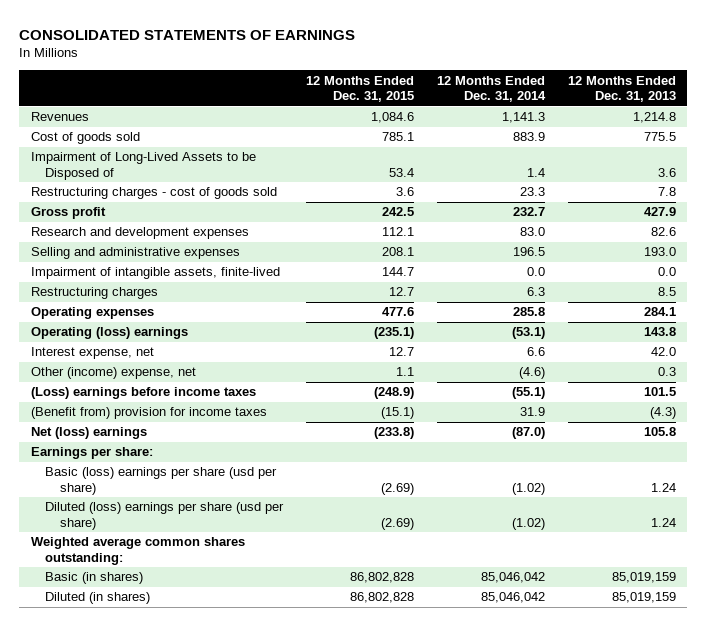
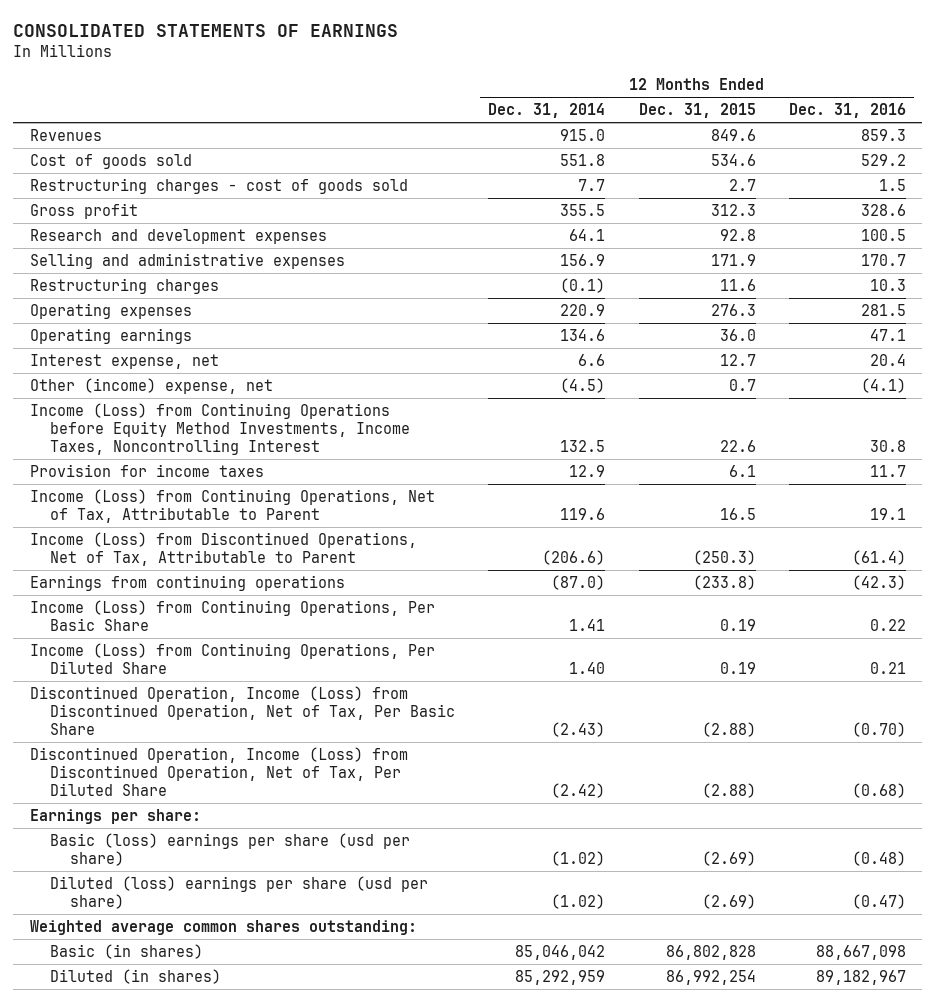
- | 12 Months Ended Dec. 31, 2015 | 12 Months Ended Dec. 31, 2014 | 12 Months Ended Dec. 31, 2013
+ | 12 Months Ended Dec. 31, 2014 | 12 Months Ended Dec. 31, 2015 | 12 Months Ended Dec. 31, 2016
- Revenues | 1,084.6 | 1,141.3 | 1,214.8
- Cost of goods sold | 785.1 | 883.9 | 775.5
- Impairment of Long-Lived Assets to be Disposed of | 53.4 | 1.4 | 3.6
- Restructuring charges - cost of goods sold | 3.6 | 23.3 | 7.8
- Gross profit | 242.5 | 232.7 | 427.9
- Research and development expenses | 112.1 | 83.0 | 82.6
- Selling and administrative expenses | 208.1 | 196.5 | 193.0
- Impairment of intangible assets, finite-lived | 144.7 | 0.0 | 0.0
- Restructuring charges | 12.7 | 6.3 | 8.5
- Operating expenses | 477.6 | 285.8 | 284.1
- Operating (loss) earnings | (235.1) | (53.1) | 143.8
+ Revenues | 915.0 | 849.6 | 859.3
+ Cost of goods sold | 551.8 | 534.6 | 529.2
+ Restructuring charges - cost of goods sold | 7.7 | 2.7 | 1.5
+ Gross profit | 355.5 | 312.3 | 328.6
+ Research and development expenses | 64.1 | 92.8 | 100.5
+ Selling and administrative expenses | 156.9 | 171.9 | 170.7
+ Restructuring charges | (0.1) | 11.6 | 10.3
+ Operating expenses | 220.9 | 276.3 | 281.5
+ Operating earnings | 134.6 | 36.0 | 47.1
- Other (income) expense, net | 1.1 | (4.6) | 0.3
- (Loss) earnings before income taxes | (248.9) | (55.1) | 101.5
- (Benefit from) provision for income taxes | (15.1) | 31.9 | (4.3)
- Net (loss) earnings | (233.8) | (87.0) | 105.8
+ Other (income) expense, net | (4.5) | 0.7 | (4.1)
+ Income (Loss) from Continuing Operations before Equity Method Investments, Income Taxes, Noncontrolling Interest | 132.5 | 22.6 | 30.8
+ Provision for income taxes | 12.9 | 6.1 | 11.7
+ Income (Loss) from Continuing Operations, Net of Tax, Attributable to Parent | 119.6 | 16.5 | 19.1
+ Income (Loss) from Discontinued Operations, Net of Tax, Attributable to Parent | (206.6) | (250.3) | (61.4)
+ Earnings from continuing operations | (87.0) | (233.8) | (42.3)
+ Income (Loss) from Continuing Operations, Per Basic Share | 1.41 | 0.19 | 0.22
+ Income (Loss) from Continuing Operations, Per Diluted Share | 1.40 | 0.19 | 0.21
+ Discontinued Operation, Income (Loss) from Discontinued Operation, Net of Tax, Per Basic Share | (2.43) | (2.88) | (0.70)
+ Discontinued Operation, Income (Loss) from Discontinued Operation, Net of Tax, Per Diluted Share | (2.42) | (2.88) | (0.68)
- Diluted (in shares) | 86,802,828 | 85,046,042 | 85,019,159
+ Diluted (in shares) | 85,292,959 | 86,992,254 | 89,182,967

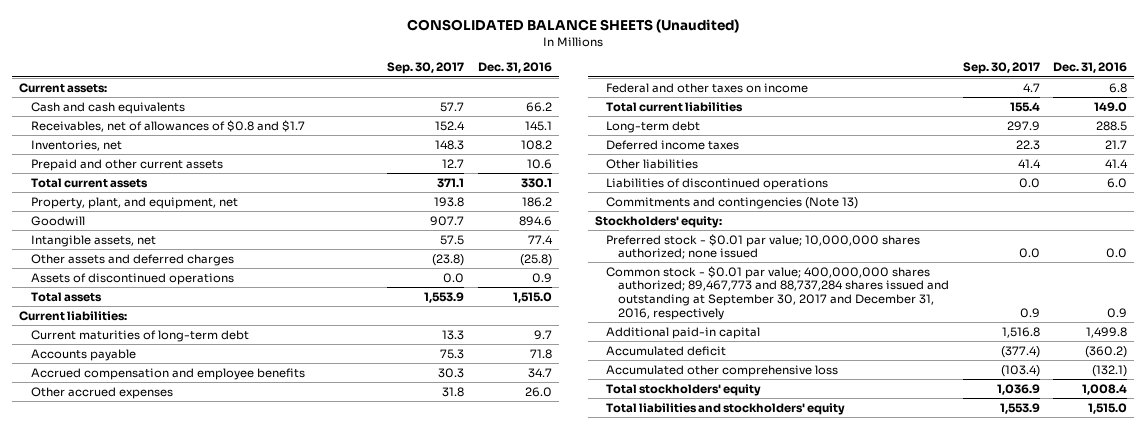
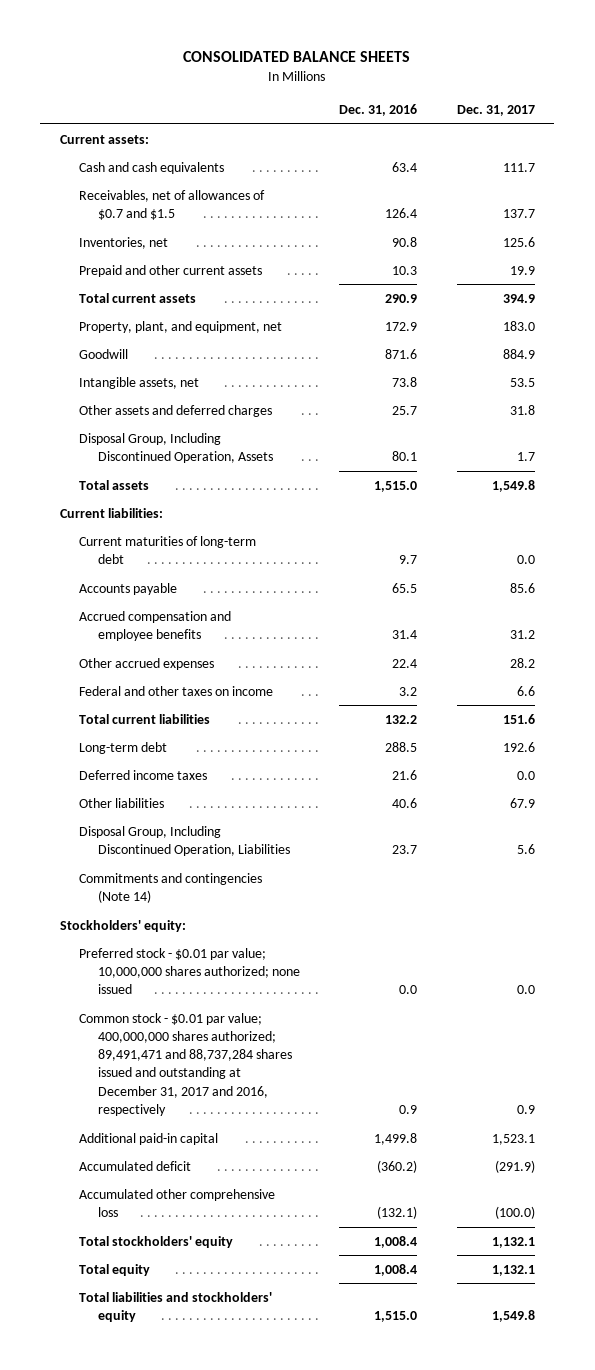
- CONSOLIDATED BALANCE SHEETS (Unaudited)
+ CONSOLIDATED BALANCE SHEETS
- | Sep. 30, 2017 | Dec. 31, 2016
+ | Dec. 31, 2016 | Dec. 31, 2017
- Cash and cash equivalents | 57.7 | 66.2
- Receivables, net of allowances of $0.8 and $1.7 | 152.4 | 145.1
- Inventories, net | 148.3 | 108.2
- Prepaid and other current assets | 12.7 | 10.6
- Total current assets | 371.1 | 330.1
- Property, plant, and equipment, net | 193.8 | 186.2
- Goodwill | 907.7 | 894.6
- Intangible assets, net | 57.5 | 77.4
- Other assets and deferred charges | (23.8) | (25.8)
- Assets of discontinued operations | 0.0 | 0.9
+ Cash and cash equivalents | 63.4 | 111.7
+ Receivables, net of allowances of $0.7 and $1.5 | 126.4 | 137.7
+ Inventories, net | 90.8 | 125.6
+ Prepaid and other current assets | 10.3 | 19.9
+ Total current assets | 290.9 | 394.9
+ Property, plant, and equipment, net | 172.9 | 183.0
+ Goodwill | 871.6 | 884.9
+ Intangible assets, net | 73.8 | 53.5
+ Other assets and deferred charges | 25.7 | 31.8
+ Disposal Group, Including Discontinued Operation, Assets | 80.1 | 1.7
- Accounts payable | 75.3 | 71.8
- Accrued compensation and employee benefits | 30.3 | 34.7
- Other accrued expenses | 31.8 | 26.0
- Federal and other taxes on income | 4.7 | 6.8
- Total current liabilities | 155.4 | 149.0
+ Accounts payable | 65.5 | 85.6
+ Accrued compensation and employee benefits | 31.4 | 31.2
+ Other accrued expenses | 22.4 | 28.2
+ Federal and other taxes on income | 3.2 | 6.6
+ Total current liabilities | 132.2 | 151.6
- Deferred income taxes | 22.3 | 21.7
- Other liabilities | 41.4 | 41.4
- Liabilities of discontinued operations | 0.0 | 6.0
- Commitments and contingencies (Note 13)
+ Deferred income taxes | 21.6 | 0.0
+ Other liabilities | 40.6 | 67.9
+ Disposal Group, Including Discontinued Operation, Liabilities | 23.7 | 5.6
+ Commitments and contingencies (Note 14)
- Common stock - $0.01 par value; 400,000,000 shares authorized; 89,467,773 and 88,737,284 shares issued and outstanding at September 30, 2017 and December 31, 2016, respectively | 0.9 | 0.9
+ Common stock - $0.01 par value; 400,000,000 shares authorized; 89,491,471 and 88,737,284 shares issued and outstanding at December 31, 2017 and 2016, respectively | 0.9 | 0.9
+ Total equity | 1,008.4 | 1,132.1

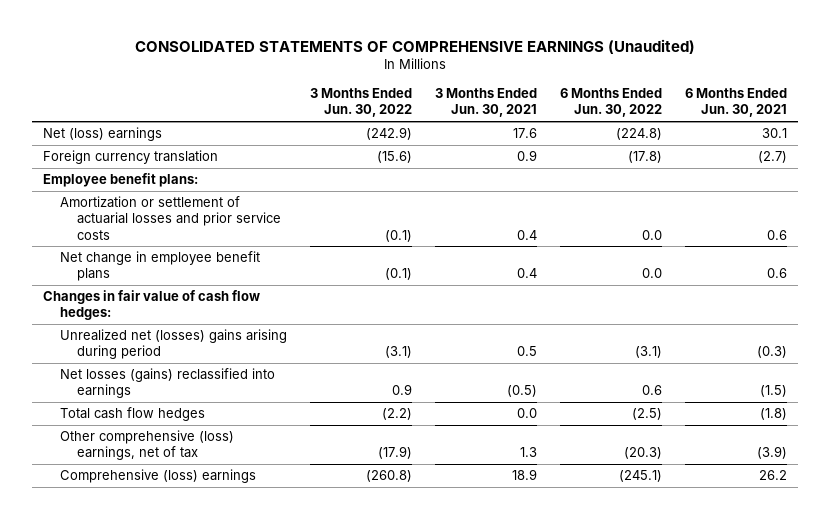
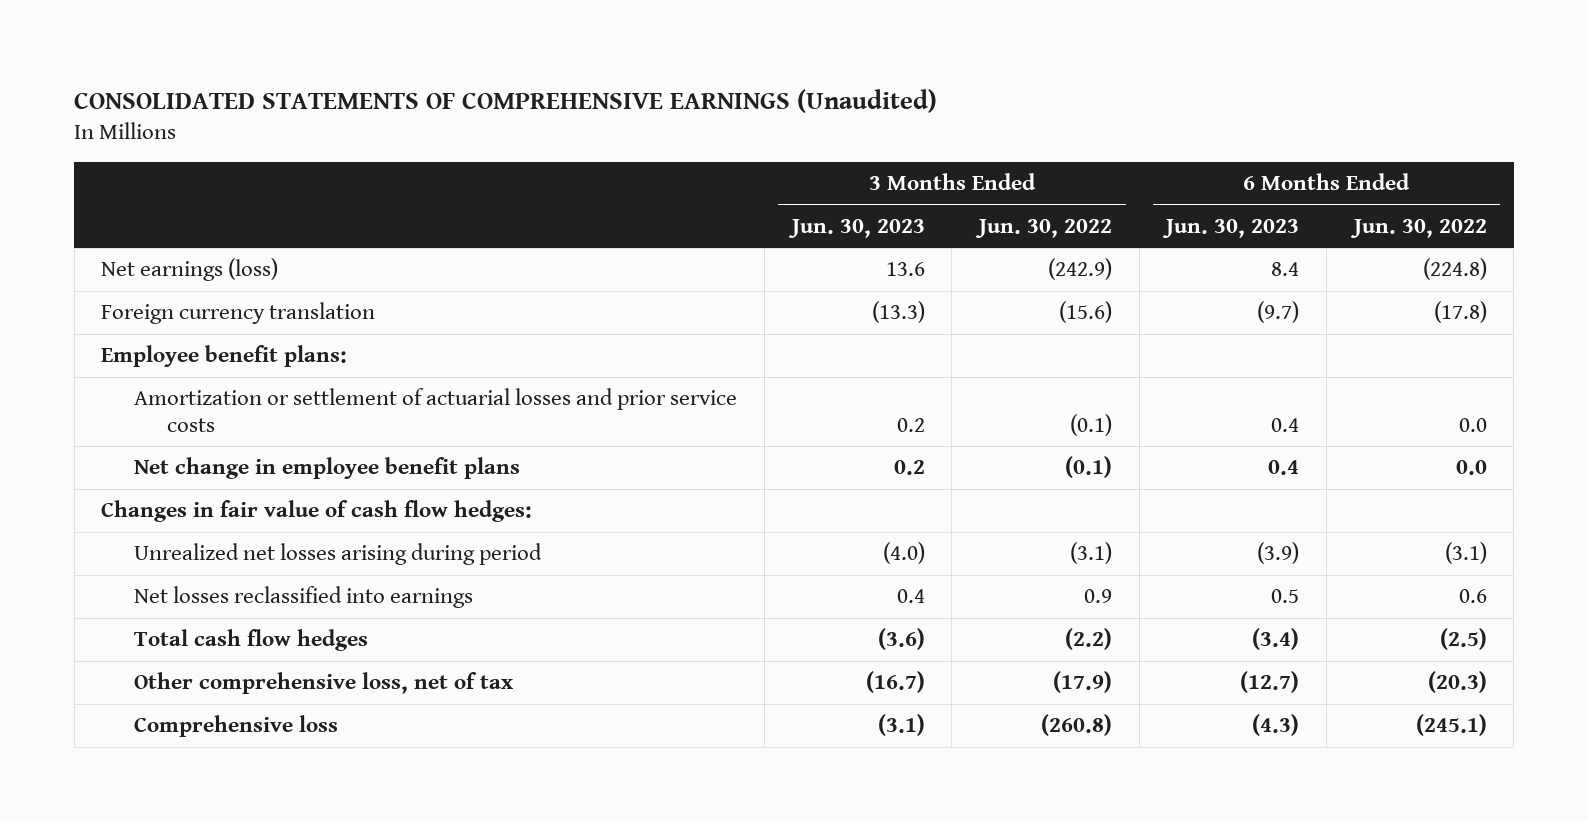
- | 3 Months Ended Jun. 30, 2022 | 3 Months Ended Jun. 30, 2021 | 6 Months Ended Jun. 30, 2022 | 6 Months Ended Jun. 30, 2021
+ | 3 Months Ended Jun. 30, 2023 | 3 Months Ended Jun. 30, 2022 | 6 Months Ended Jun. 30, 2023 | 6 Months Ended Jun. 30, 2022
- Net (loss) earnings | (242.9) | 17.6 | (224.8) | 30.1
+ Net earnings (loss) | 13.6 | (242.9) | 8.4 | (224.8)
- Unrealized net (losses) gains arising during period | (3.1) | 0.5 | (3.1) | (0.3)
- Net losses (gains) reclassified into earnings | 0.9 | (0.5) | 0.6 | (1.5)
+ Unrealized net losses arising during period | (4.0) | (3.1) | (3.9) | (3.1)
+ Net losses reclassified into earnings | 0.4 | 0.9 | 0.5 | 0.6
- Other comprehensive (loss) earnings, net of tax | (17.9) | 1.3 | (20.3) | (3.9)
- Comprehensive (loss) earnings | (260.8) | 18.9 | (245.1) | 26.2
+ Other comprehensive loss, net of tax | (16.7) | (17.9) | (12.7) | (20.3)
+ Comprehensive loss | (3.1) | (260.8) | (4.3) | (245.1)

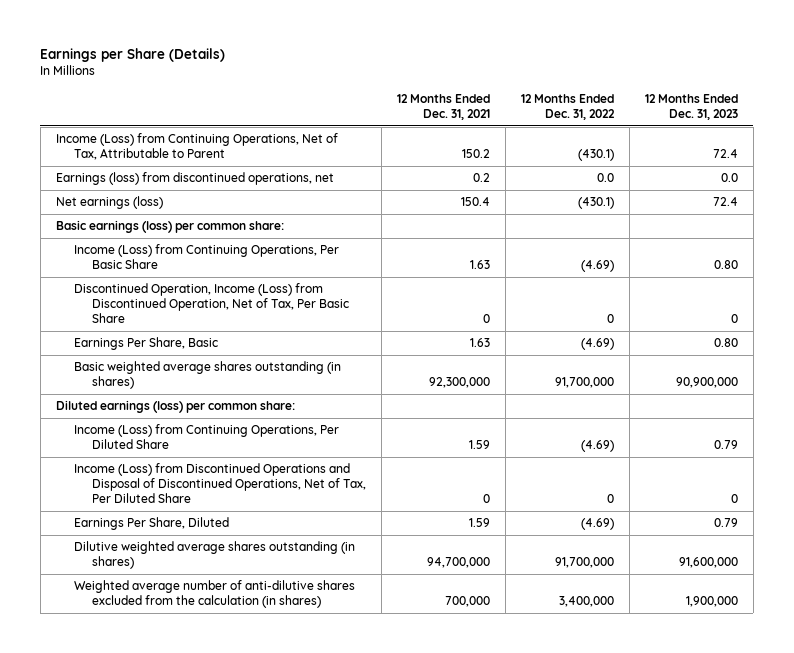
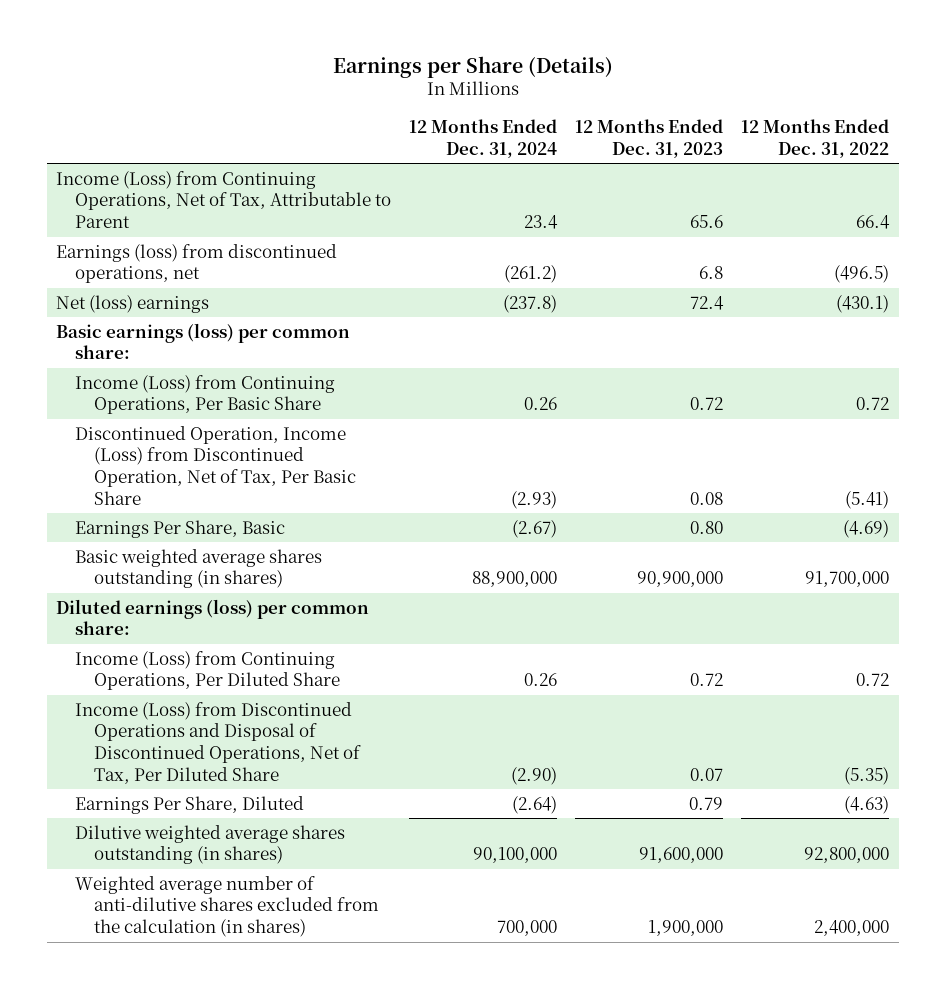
- | 12 Months Ended Dec. 31, 2021 | 12 Months Ended Dec. 31, 2022 | 12 Months Ended Dec. 31, 2023
+ | 12 Months Ended Dec. 31, 2024 | 12 Months Ended Dec. 31, 2023 | 12 Months Ended Dec. 31, 2022
- Income (Loss) from Continuing Operations, Net of Tax, Attributable to Parent | 150.2 | (430.1) | 72.4
- Earnings (loss) from discontinued operations, net | 0.2 | 0.0 | 0.0
- Net earnings (loss) | 150.4 | (430.1) | 72.4
+ Income (Loss) from Continuing Operations, Net of Tax, Attributable to Parent | 23.4 | 65.6 | 66.4
+ Earnings (loss) from discontinued operations, net | (261.2) | 6.8 | (496.5)
+ Net (loss) earnings | (237.8) | 72.4 | (430.1)
- Income (Loss) from Continuing Operations, Per Basic Share | 1.63 | (4.69) | 0.80
- Discontinued Operation, Income (Loss) from Discontinued Operation, Net of Tax, Per Basic Share | 0 | 0 | 0
+ Income (Loss) from Continuing Operations, Per Basic Share | 0.26 | 0.72 | 0.72
+ Discontinued Operation, Income (Loss) from Discontinued Operation, Net of Tax, Per Basic Share | (2.93) | 0.08 | (5.41)
- Income (Loss) from Continuing Operations, Per Diluted Share | 1.59 | (4.69) | 0.79
- Income (Loss) from Discontinued Operations and Disposal of Discontinued Operations, Net of Tax, Per Diluted Share | 0 | 0 | 0
- Earnings Per Share, Diluted | 1.59 | (4.69) | 0.79
- Dilutive weighted average shares outstanding (in shares) | 94,700,000 | 91,700,000 | 91,600,000
- Weighted average number of anti-dilutive shares excluded from the calculation (in shares) | 700,000 | 3,400,000 | 1,900,000
+ Income (Loss) from Continuing Operations, Per Diluted Share | 0.26 | 0.72 | 0.72
+ Income (Loss) from Discontinued Operations and Disposal of Discontinued Operations, Net of Tax, Per Diluted Share | (2.90) | 0.07 | (5.35)
+ Earnings Per Share, Diluted | (2.64) | 0.79 | (4.63)
+ Dilutive weighted average shares outstanding (in shares) | 90,100,000 | 91,600,000 | 92,800,000
+ Weighted average number of anti-dilutive shares excluded from the calculation (in shares) | 700,000 | 1,900,000 | 2,400,000

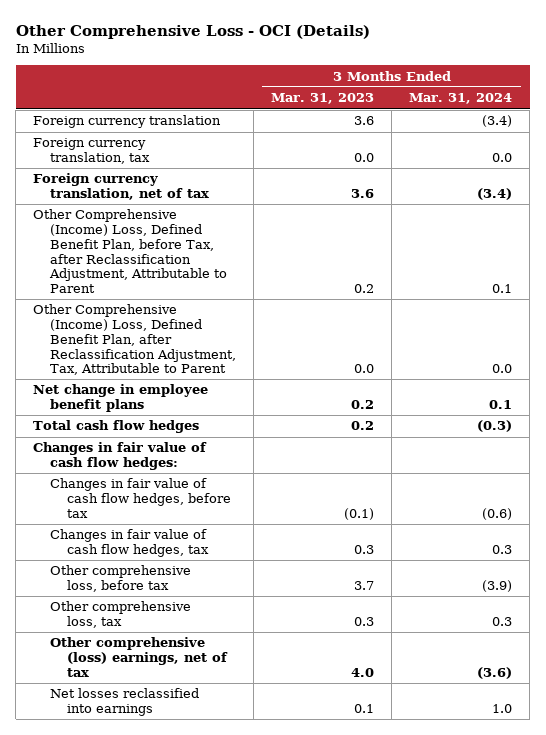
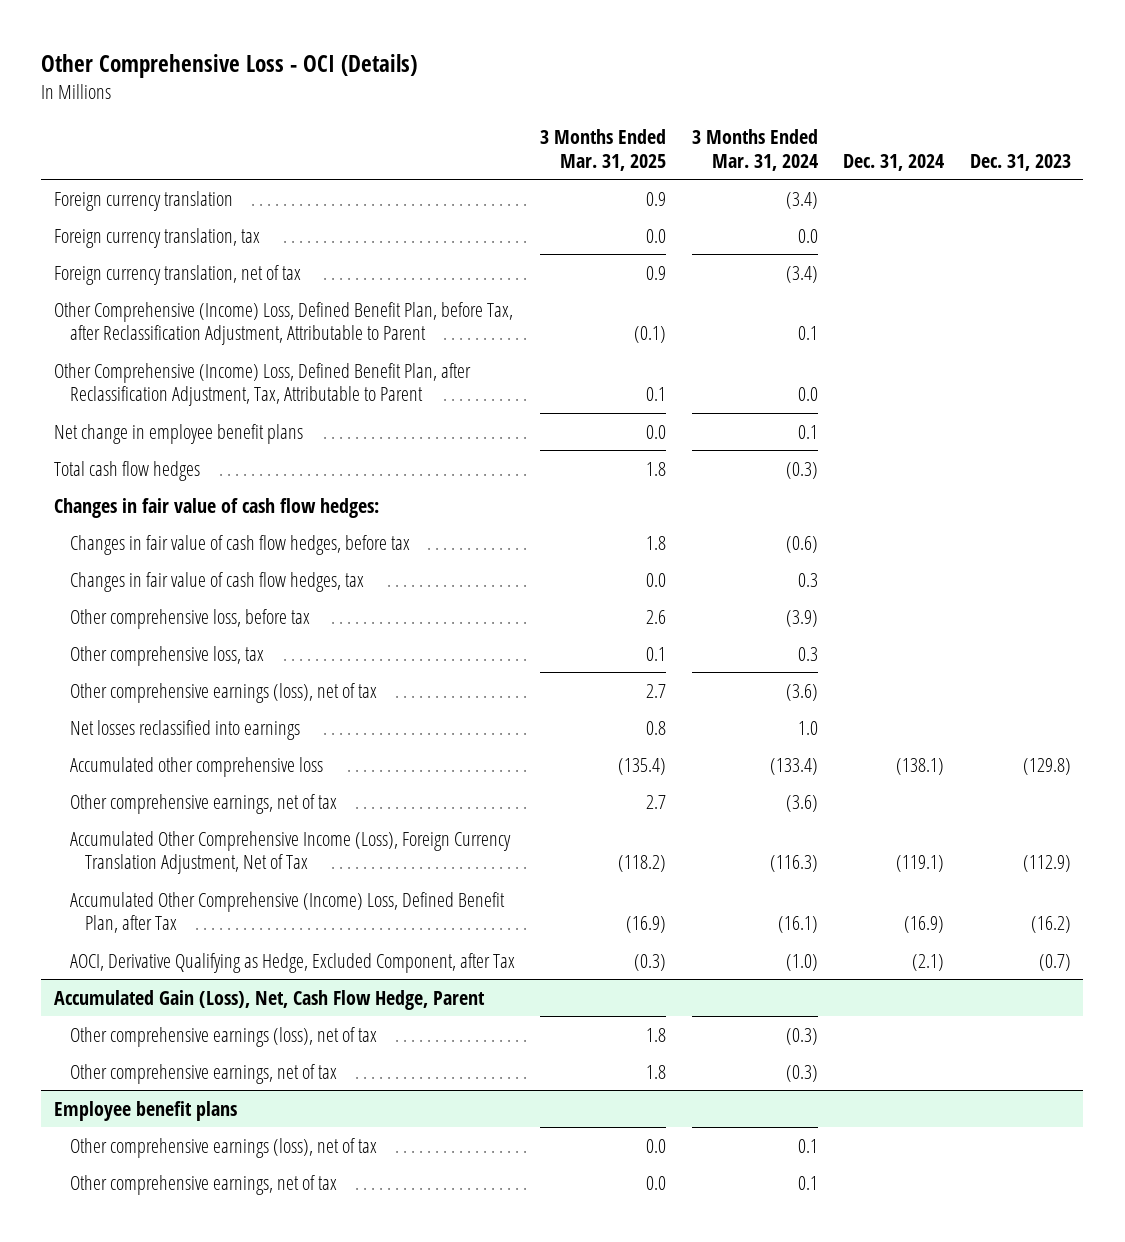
- | 3 Months Ended Mar. 31, 2023 | 3 Months Ended Mar. 31, 2024
+ | 3 Months Ended Mar. 31, 2025 | 3 Months Ended Mar. 31, 2024 | Dec. 31, 2024 | Dec. 31, 2023
- Other comprehensive (loss) earnings, net of tax | 4.0 | (3.6)
+ Other comprehensive earnings (loss), net of tax | 2.7 | (3.6) | |
+ Accumulated other comprehensive loss | (135.4) | (133.4) | (138.1) | (129.8)
+ Other comprehensive earnings, net of tax | 2.7 | (3.6) | |
+ Accumulated Other Comprehensive Income (Loss), Foreign Currency Translation Adjustment, Net of Tax | (118.2) | (116.3) | (119.1) | (112.9)
+ Accumulated Other Comprehensive (Income) Loss, Defined Benefit Plan, after Tax | (16.9) | (16.1) | (16.9) | (16.2)
+ AOCI, Derivative Qualifying as Hedge, Excluded Component, after Tax | (0.3) | (1.0) | (2.1) | (0.7)
+ Accumulated Gain (Loss), Net, Cash Flow Hedge, Parent
+ Other comprehensive earnings (loss), net of tax | 1.8 | (0.3) | |
+ Other comprehensive earnings, net of tax | 1.8 | (0.3) | |
+ Employee benefit plans
+ Other comprehensive earnings (loss), net of tax | 0.0 | 0.1 | |
+ Other comprehensive earnings, net of tax | 0.0 | 0.1 | |

